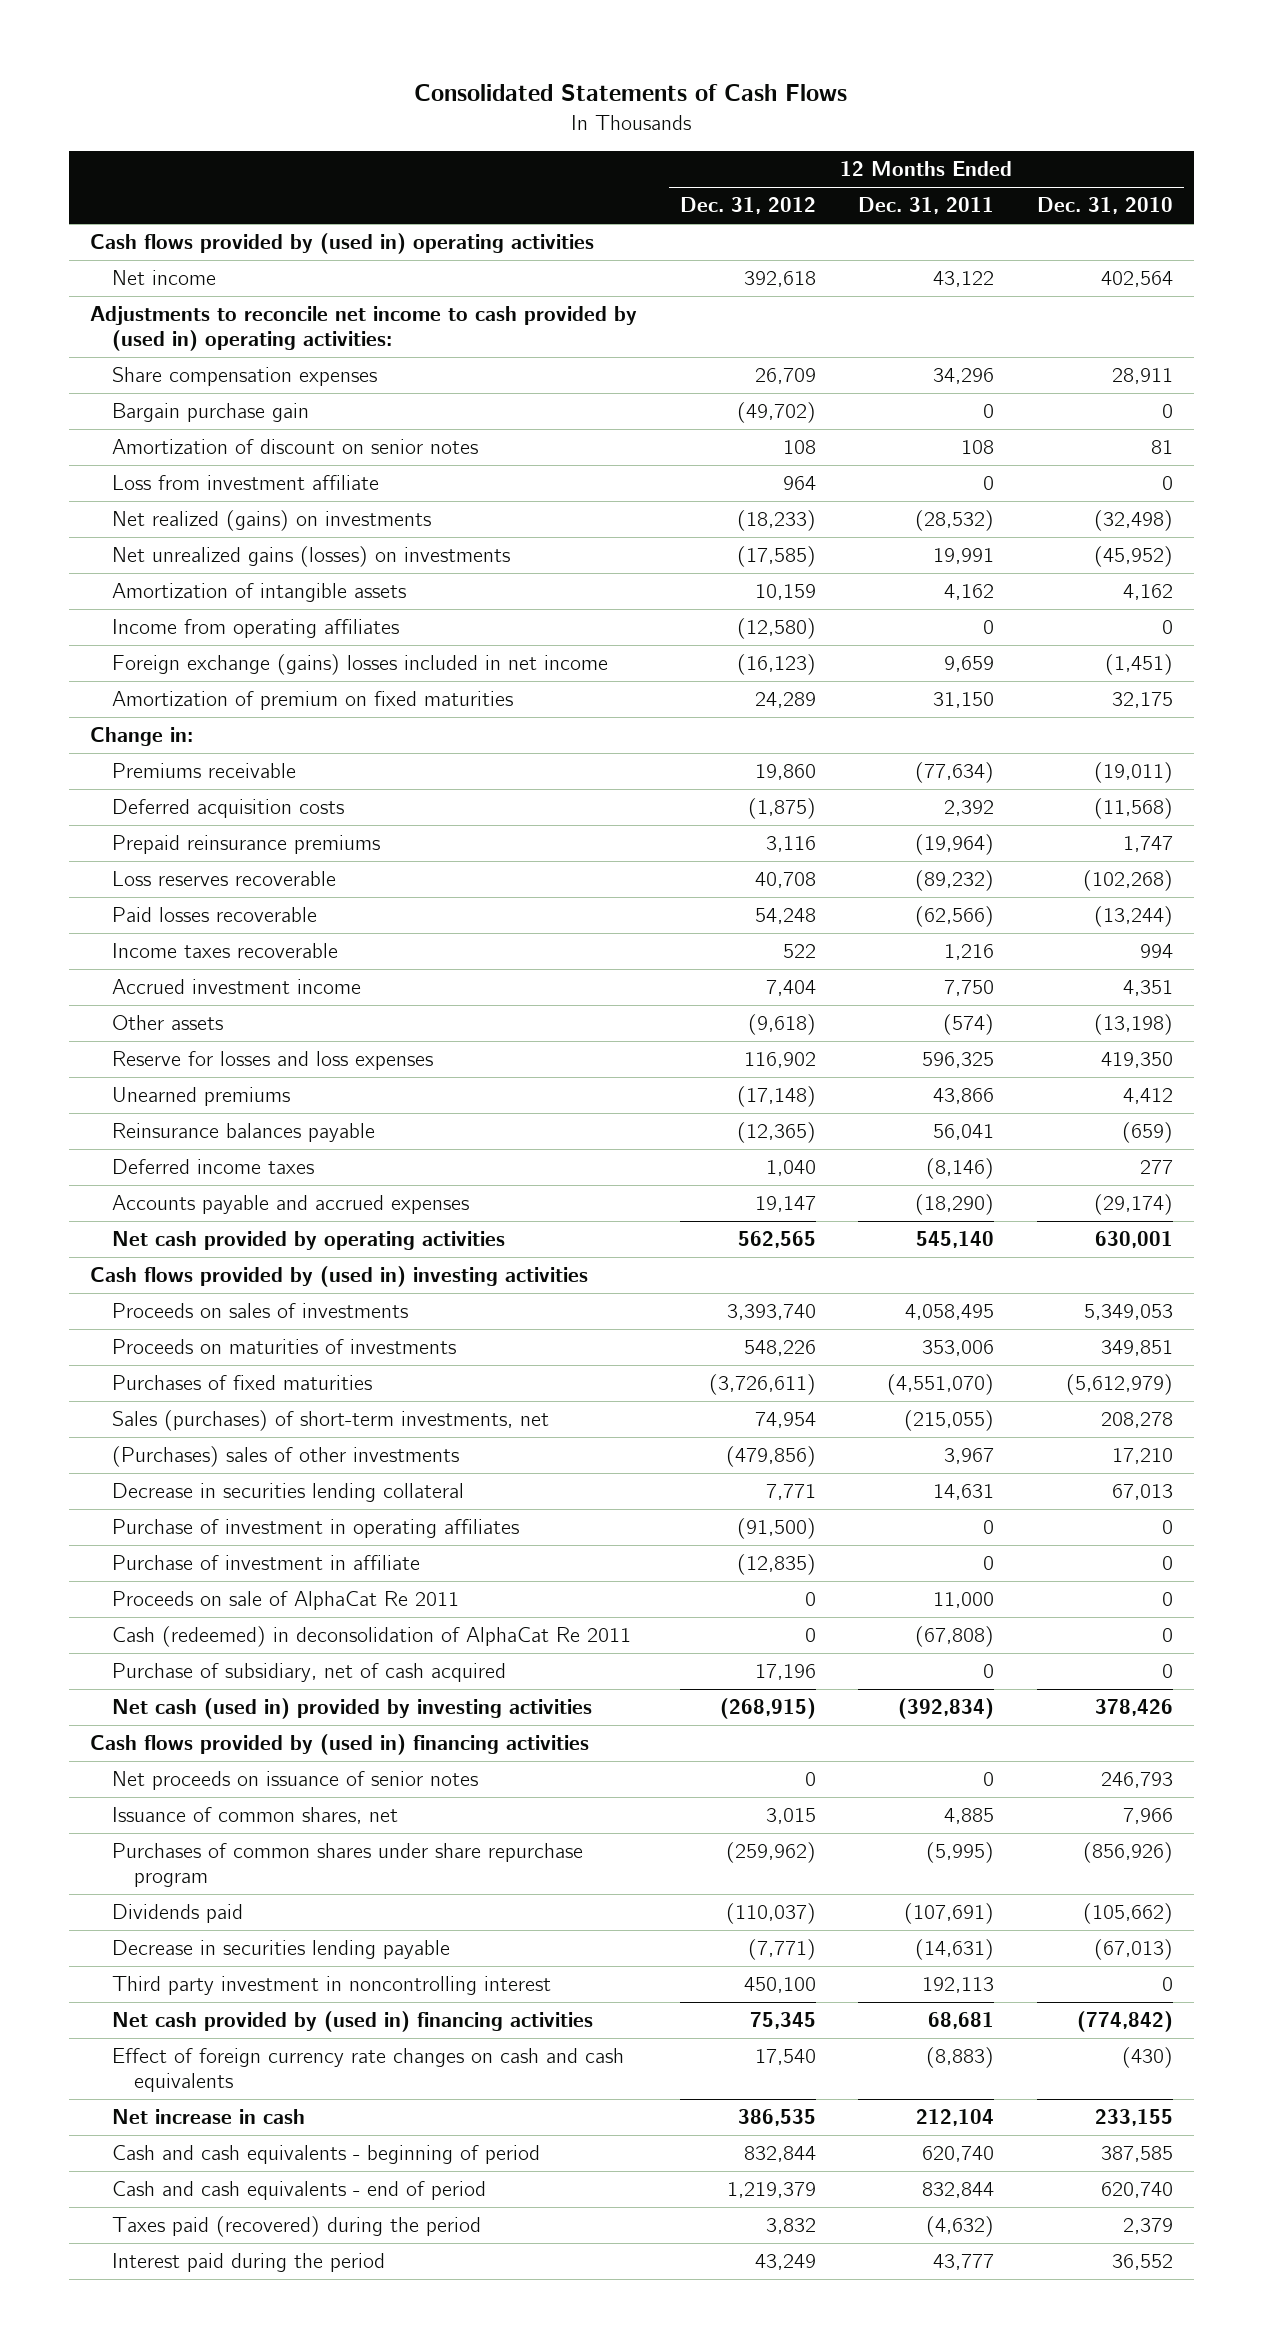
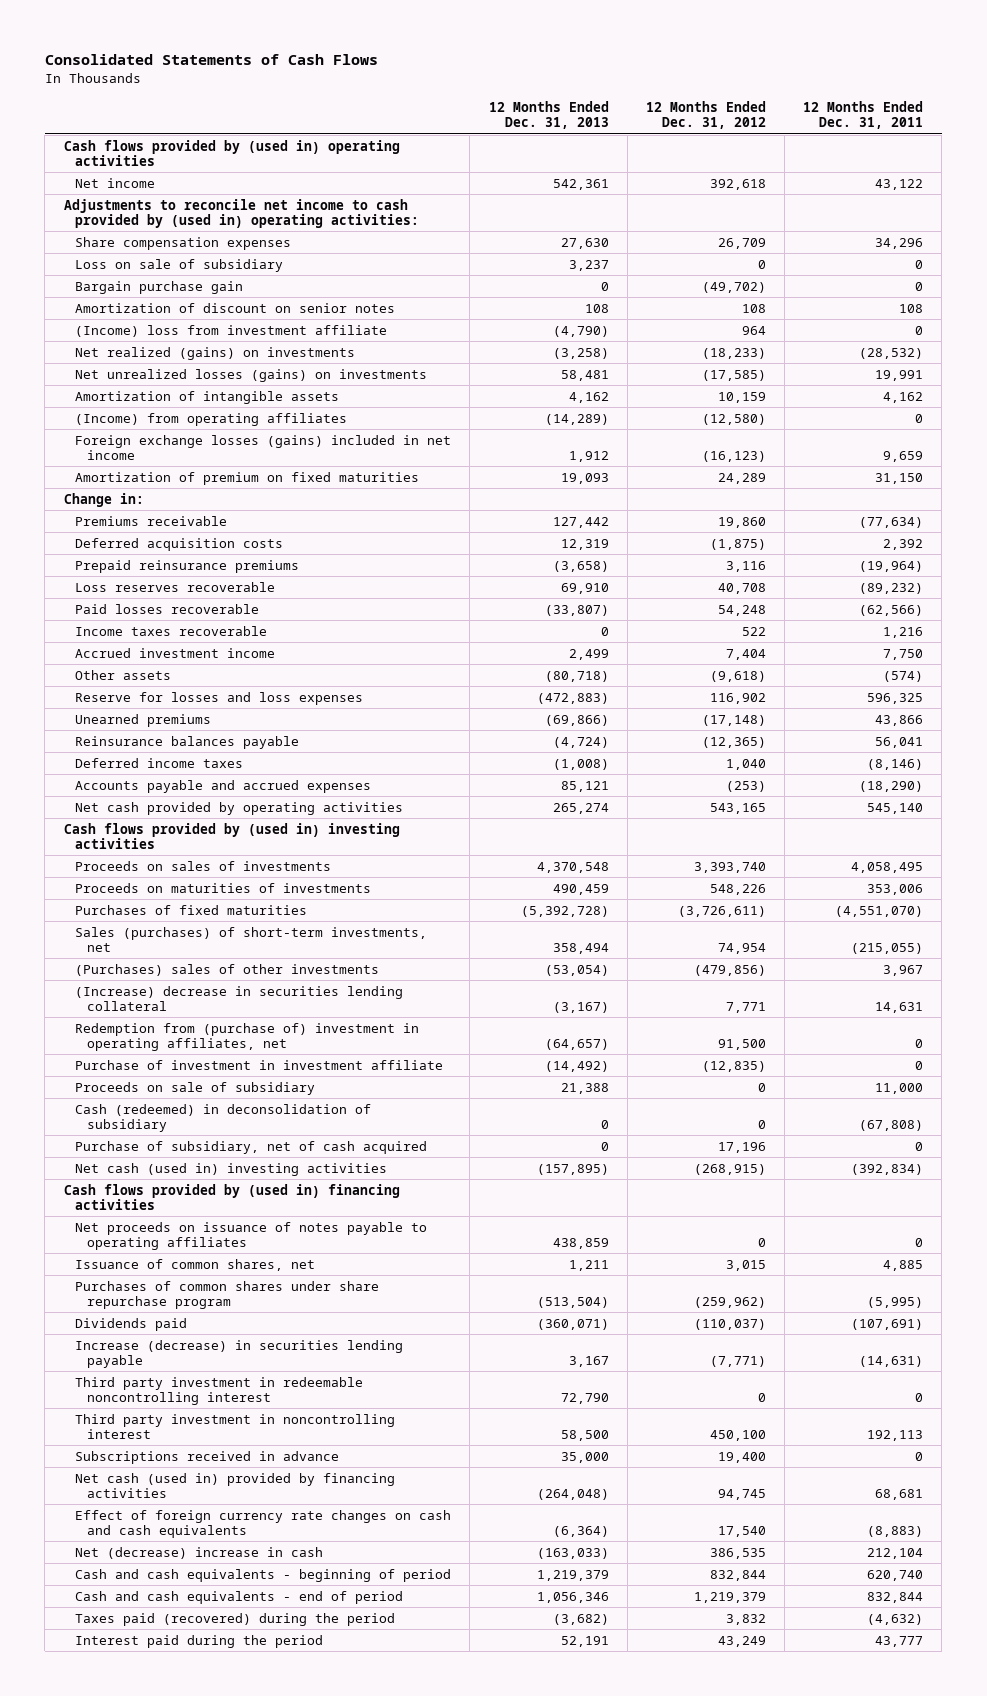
- | 12 Months Ended Dec. 31, 2012 | 12 Months Ended Dec. 31, 2011 | 12 Months Ended Dec. 31, 2010
+ | 12 Months Ended Dec. 31, 2013 | 12 Months Ended Dec. 31, 2012 | 12 Months Ended Dec. 31, 2011
+ Loss on sale of subsidiary | 3,237 | 0 | 0
- Loss from investment affiliate | 964 | 0 | 0
+ (Income) loss from investment affiliate | (4,790) | 964 | 0
- Net unrealized gains (losses) on investments | (17,585) | 19,991 | (45,952)
+ Net unrealized losses (gains) on investments | 58,481 | (17,585) | 19,991
- Income from operating affiliates | (12,580) | 0 | 0
- Foreign exchange (gains) losses included in net income | (16,123) | 9,659 | (1,451)
+ (Income) from operating affiliates | (14,289) | (12,580) | 0
+ Foreign exchange losses (gains) included in net income | 1,912 | (16,123) | 9,659
- Accounts payable and accrued expenses | 19,147 | (18,290) | (29,174)
- Net cash provided by operating activities | 562,565 | 545,140 | 630,001
+ Accounts payable and accrued expenses | 85,121 | (253) | (18,290)
+ Net cash provided by operating activities | 265,274 | 543,165 | 545,140
- Decrease in securities lending collateral | 7,771 | 14,631 | 67,013
- Purchase of investment in operating affiliates | (91,500) | 0 | 0
- Purchase of investment in affiliate | (12,835) | 0 | 0
- Proceeds on sale of AlphaCat Re 2011 | 0 | 11,000 | 0
- Cash (redeemed) in deconsolidation of AlphaCat Re 2011 | 0 | (67,808) | 0
+ (Increase) decrease in securities lending collateral | (3,167) | 7,771 | 14,631
+ Redemption from (purchase of) investment in operating affiliates, net | (64,657) | 91,500 | 0
+ Purchase of investment in investment affiliate | (14,492) | (12,835) | 0
+ Proceeds on sale of subsidiary | 21,388 | 0 | 11,000
+ Cash (redeemed) in deconsolidation of subsidiary | 0 | 0 | (67,808)
- Net cash (used in) provided by investing activities | (268,915) | (392,834) | 378,426
+ Net cash (used in) investing activities | (157,895) | (268,915) | (392,834)
- Net proceeds on issuance of senior notes | 0 | 0 | 246,793
+ Net proceeds on issuance of notes payable to operating affiliates | 438,859 | 0 | 0
- Decrease in securities lending payable | (7,771) | (14,631) | (67,013)
+ Increase (decrease) in securities lending payable | 3,167 | (7,771) | (14,631)
+ Third party investment in redeemable noncontrolling interest | 72,790 | 0 | 0
- Net cash provided by (used in) financing activities | 75,345 | 68,681 | (774,842)
+ Subscriptions received in advance | 35,000 | 19,400 | 0
+ Net cash (used in) provided by financing activities | (264,048) | 94,745 | 68,681
- Net increase in cash | 386,535 | 212,104 | 233,155
+ Net (decrease) increase in cash | (163,033) | 386,535 | 212,104

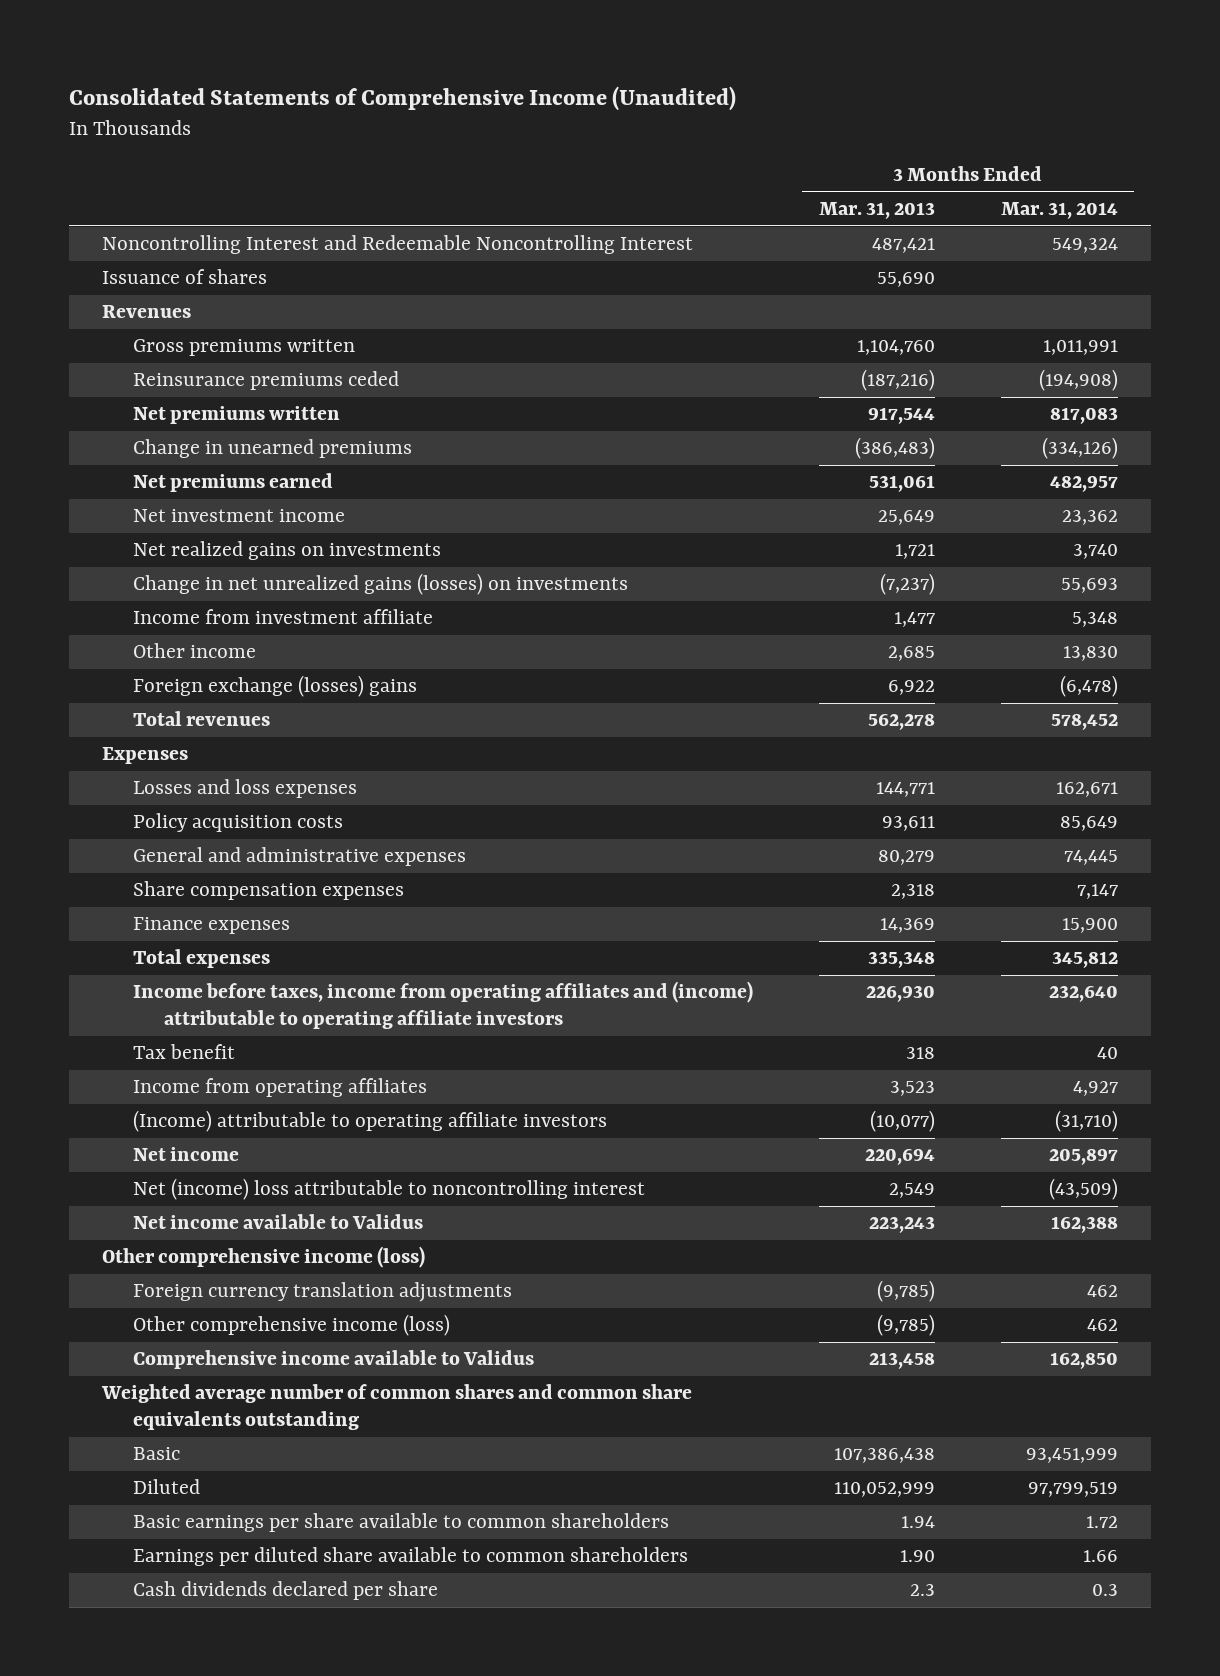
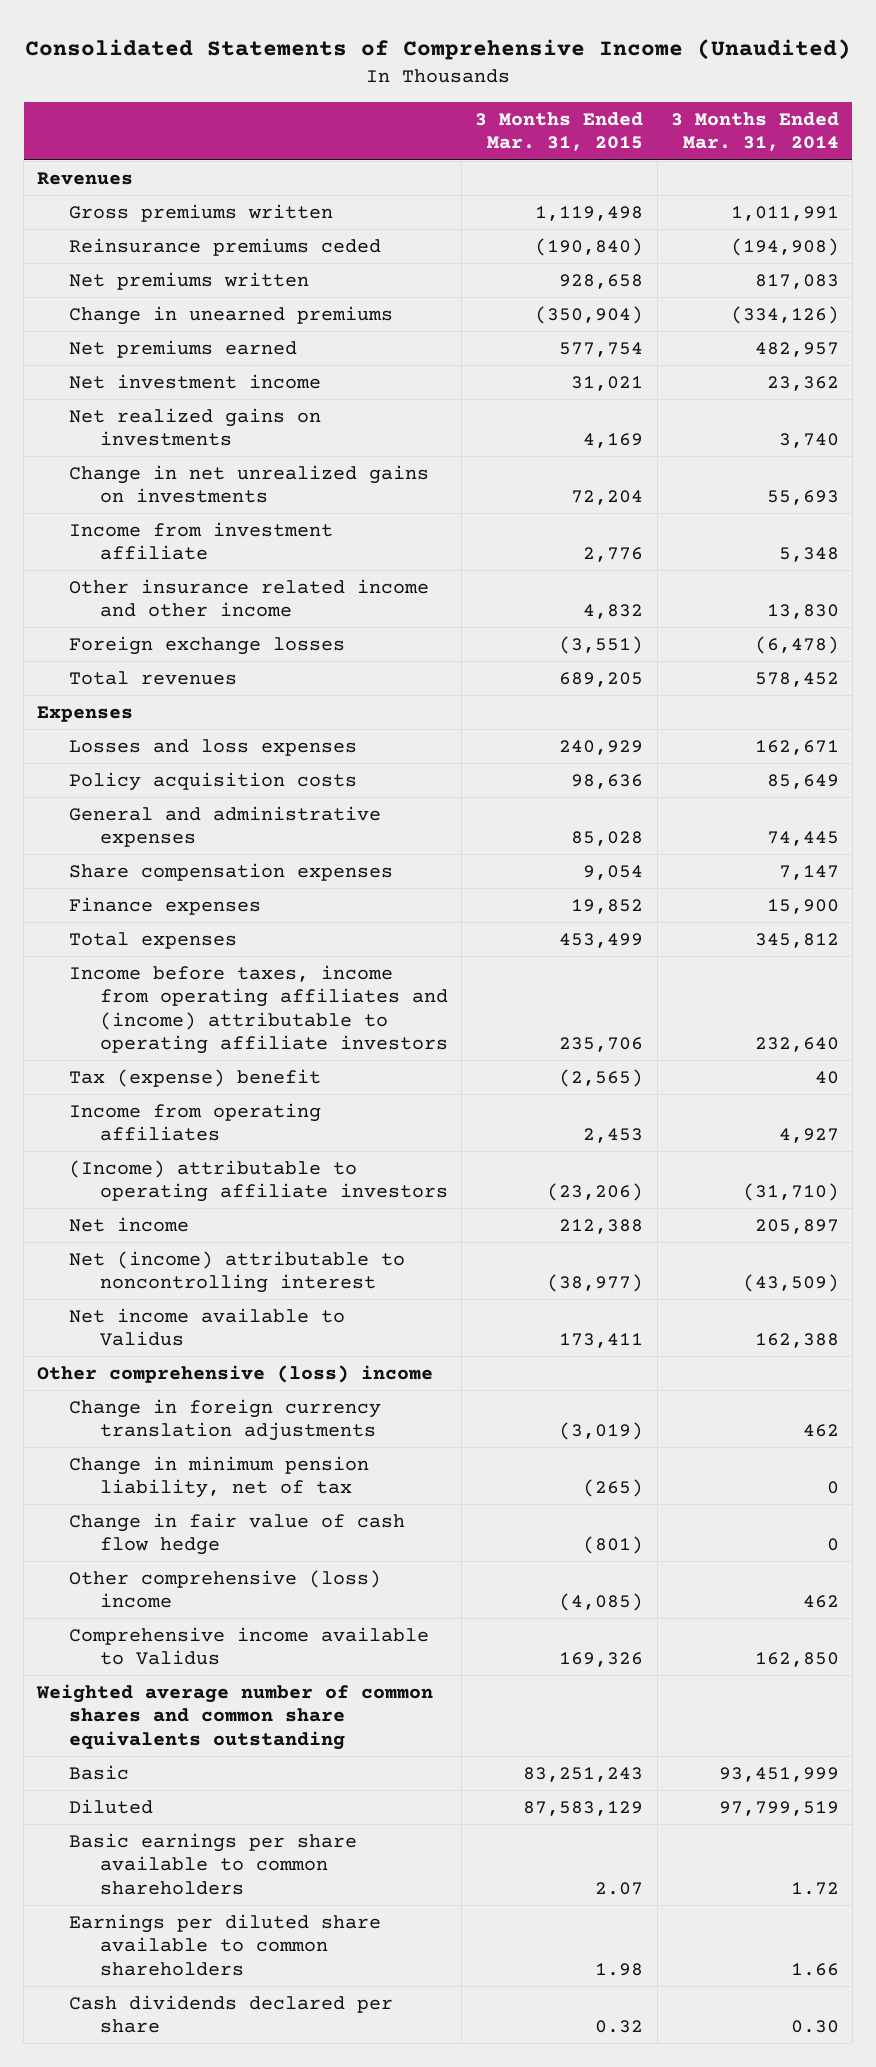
- | 3 Months Ended Mar. 31, 2013 | 3 Months Ended Mar. 31, 2014
+ | 3 Months Ended Mar. 31, 2015 | 3 Months Ended Mar. 31, 2014
- Noncontrolling Interest and Redeemable Noncontrolling Interest | 487,421 | 549,324
- Issuance of shares | 55,690 |
- Change in net unrealized gains (losses) on investments | (7,237) | 55,693
+ Change in net unrealized gains on investments | 72,204 | 55,693
- Other income | 2,685 | 13,830
- Foreign exchange (losses) gains | 6,922 | (6,478)
+ Other insurance related income and other income | 4,832 | 13,830
+ Foreign exchange losses | (3,551) | (6,478)
- Tax benefit | 318 | 40
+ Tax (expense) benefit | (2,565) | 40
- Net (income) loss attributable to noncontrolling interest | 2,549 | (43,509)
+ Net (income) attributable to noncontrolling interest | (38,977) | (43,509)
- Other comprehensive income (loss)
- Foreign currency translation adjustments | (9,785) | 462
- Other comprehensive income (loss) | (9,785) | 462
+ Other comprehensive (loss) income
+ Change in foreign currency translation adjustments | (3,019) | 462
+ Change in minimum pension liability, net of tax | (265) | 0
+ Change in fair value of cash flow hedge | (801) | 0
+ Other comprehensive (loss) income | (4,085) | 462
- Cash dividends declared per share | 2.3 | 0.3
+ Cash dividends declared per share | 0.32 | 0.30

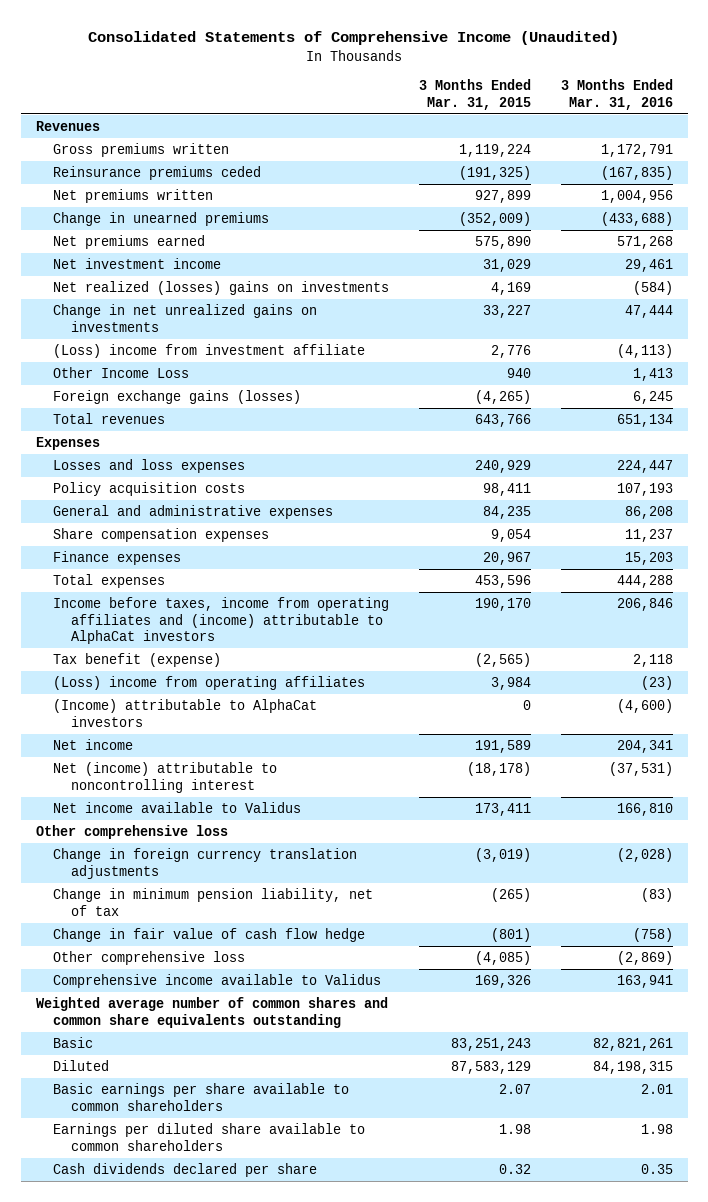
- | 3 Months Ended Mar. 31, 2015 | 3 Months Ended Mar. 31, 2014
+ | 3 Months Ended Mar. 31, 2015 | 3 Months Ended Mar. 31, 2016
- Gross premiums written | 1,119,498 | 1,011,991
- Reinsurance premiums ceded | (190,840) | (194,908)
- Net premiums written | 928,658 | 817,083
- Change in unearned premiums | (350,904) | (334,126)
- Net premiums earned | 577,754 | 482,957
- Net investment income | 31,021 | 23,362
- Net realized gains on investments | 4,169 | 3,740
- Change in net unrealized gains on investments | 72,204 | 55,693
- Income from investment affiliate | 2,776 | 5,348
- Other insurance related income and other income | 4,832 | 13,830
- Foreign exchange losses | (3,551) | (6,478)
- Total revenues | 689,205 | 578,452
+ Gross premiums written | 1,119,224 | 1,172,791
+ Reinsurance premiums ceded | (191,325) | (167,835)
+ Net premiums written | 927,899 | 1,004,956
+ Change in unearned premiums | (352,009) | (433,688)
+ Net premiums earned | 575,890 | 571,268
+ Net investment income | 31,029 | 29,461
+ Net realized (losses) gains on investments | 4,169 | (584)
+ Change in net unrealized gains on investments | 33,227 | 47,444
+ (Loss) income from investment affiliate | 2,776 | (4,113)
+ Other Income Loss | 940 | 1,413
+ Foreign exchange gains (losses) | (4,265) | 6,245
+ Total revenues | 643,766 | 651,134
- Policy acquisition costs | 98,636 | 85,649
- General and administrative expenses | 85,028 | 74,445
+ Policy acquisition costs | 98,411 | 107,193
+ General and administrative expenses | 84,235 | 86,208
- Finance expenses | 19,852 | 15,900
- Total expenses | 453,499 | 345,812
- Income before taxes, income from operating affiliates and (income) attributable to operating affiliate investors | 235,706 | 232,640
- Tax (expense) benefit | (2,565) | 40
- Income from operating affiliates | 2,453 | 4,927
- (Income) attributable to operating affiliate investors | (23,206) | (31,710)
- Net income | 212,388 | 205,897
- Net (income) attributable to noncontrolling interest | (38,977) | (43,509)
+ Finance expenses | 20,967 | 15,203
+ Total expenses | 453,596 | 444,288
+ Income before taxes, income from operating affiliates and (income) attributable to AlphaCat investors | 190,170 | 206,846
+ Tax benefit (expense) | (2,565) | 2,118
+ (Loss) income from operating affiliates | 3,984 | (23)
+ (Income) attributable to AlphaCat investors | 0 | (4,600)
+ Net income | 191,589 | 204,341
+ Net (income) attributable to noncontrolling interest | (18,178) | (37,531)
- Other comprehensive (loss) income
+ Other comprehensive loss
- Other comprehensive (loss) income | (4,085) | 462
+ Other comprehensive loss | (4,085) | (2,869)

